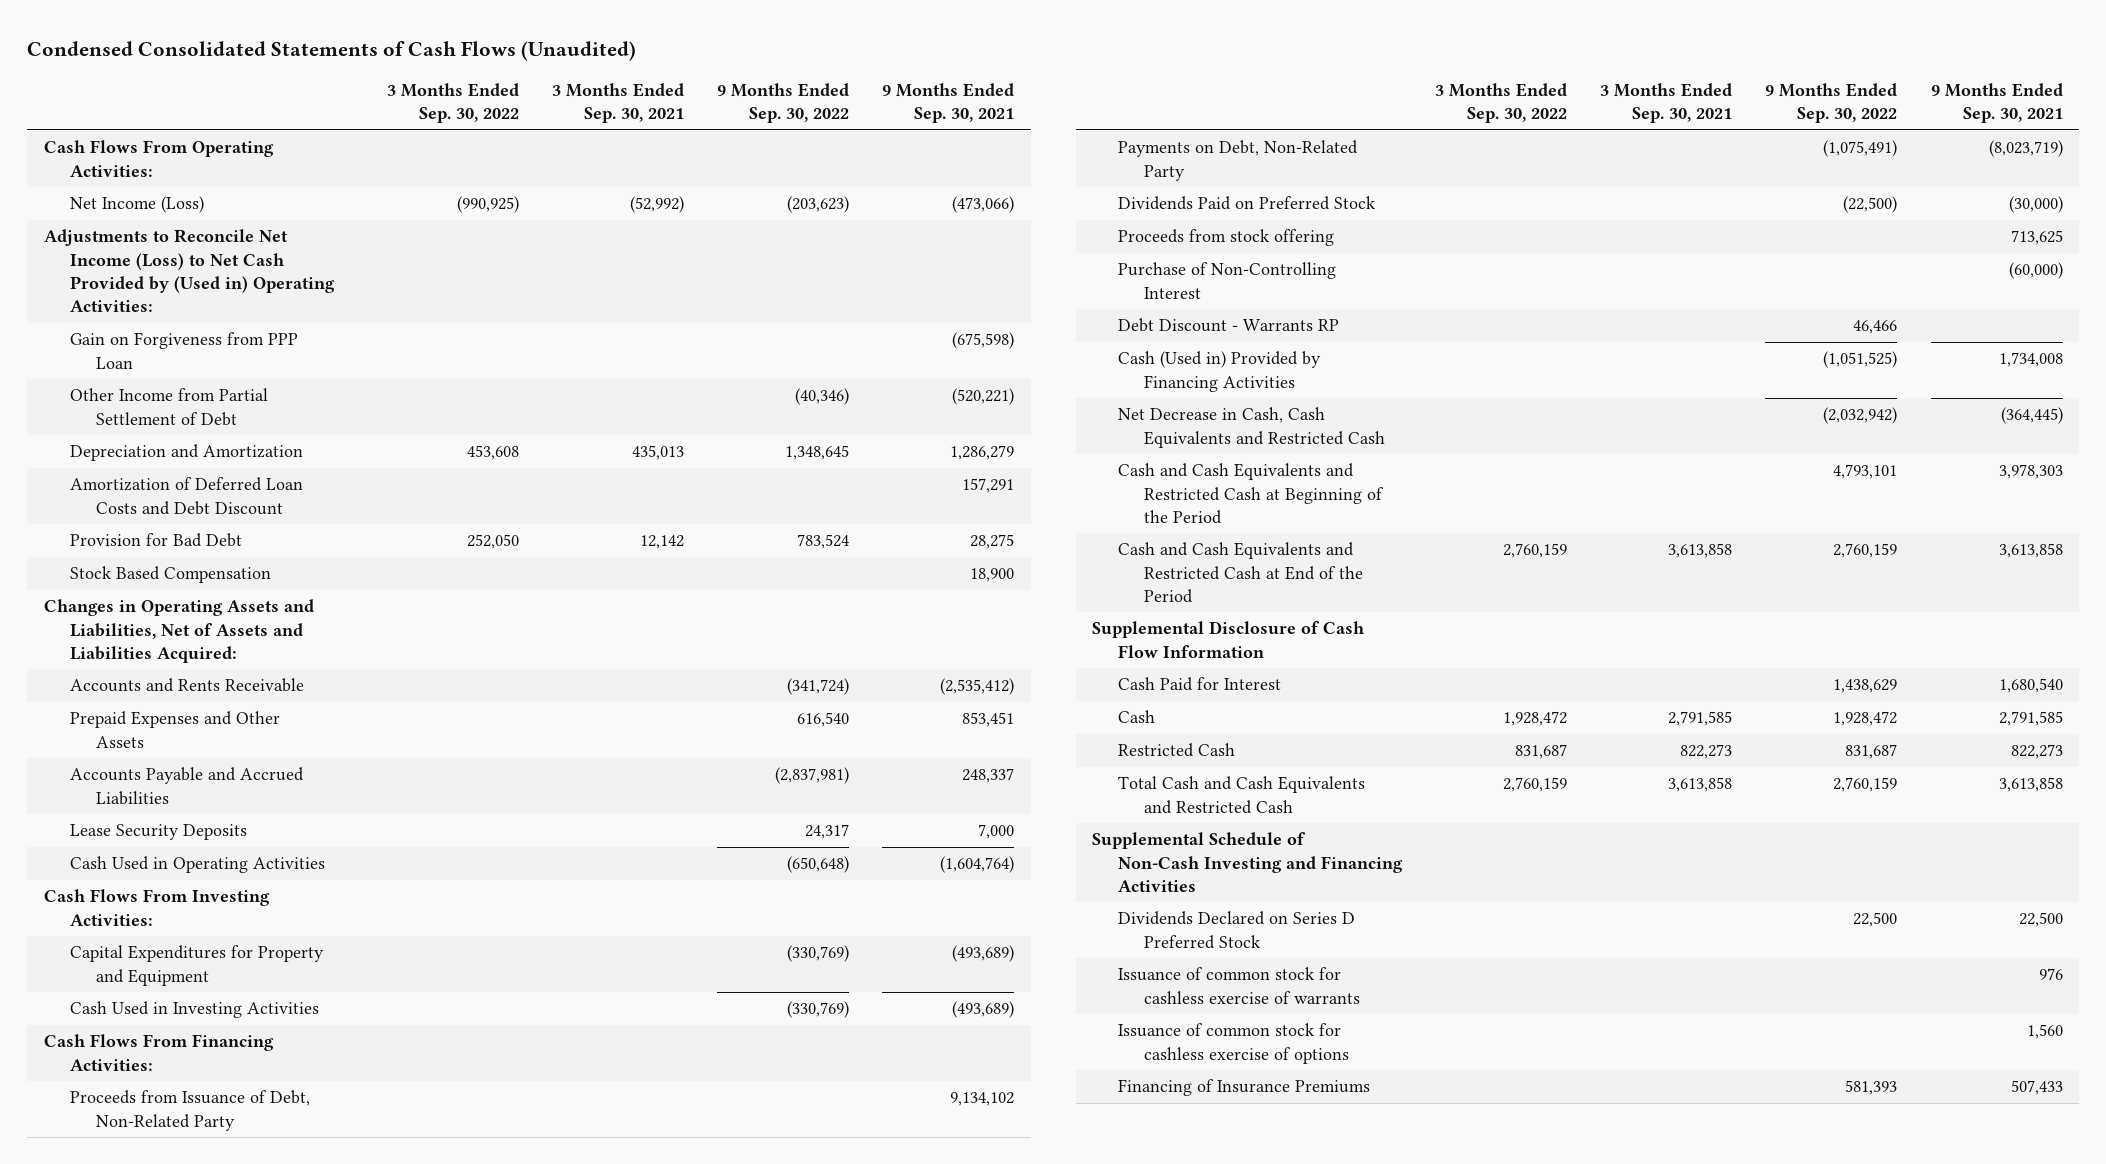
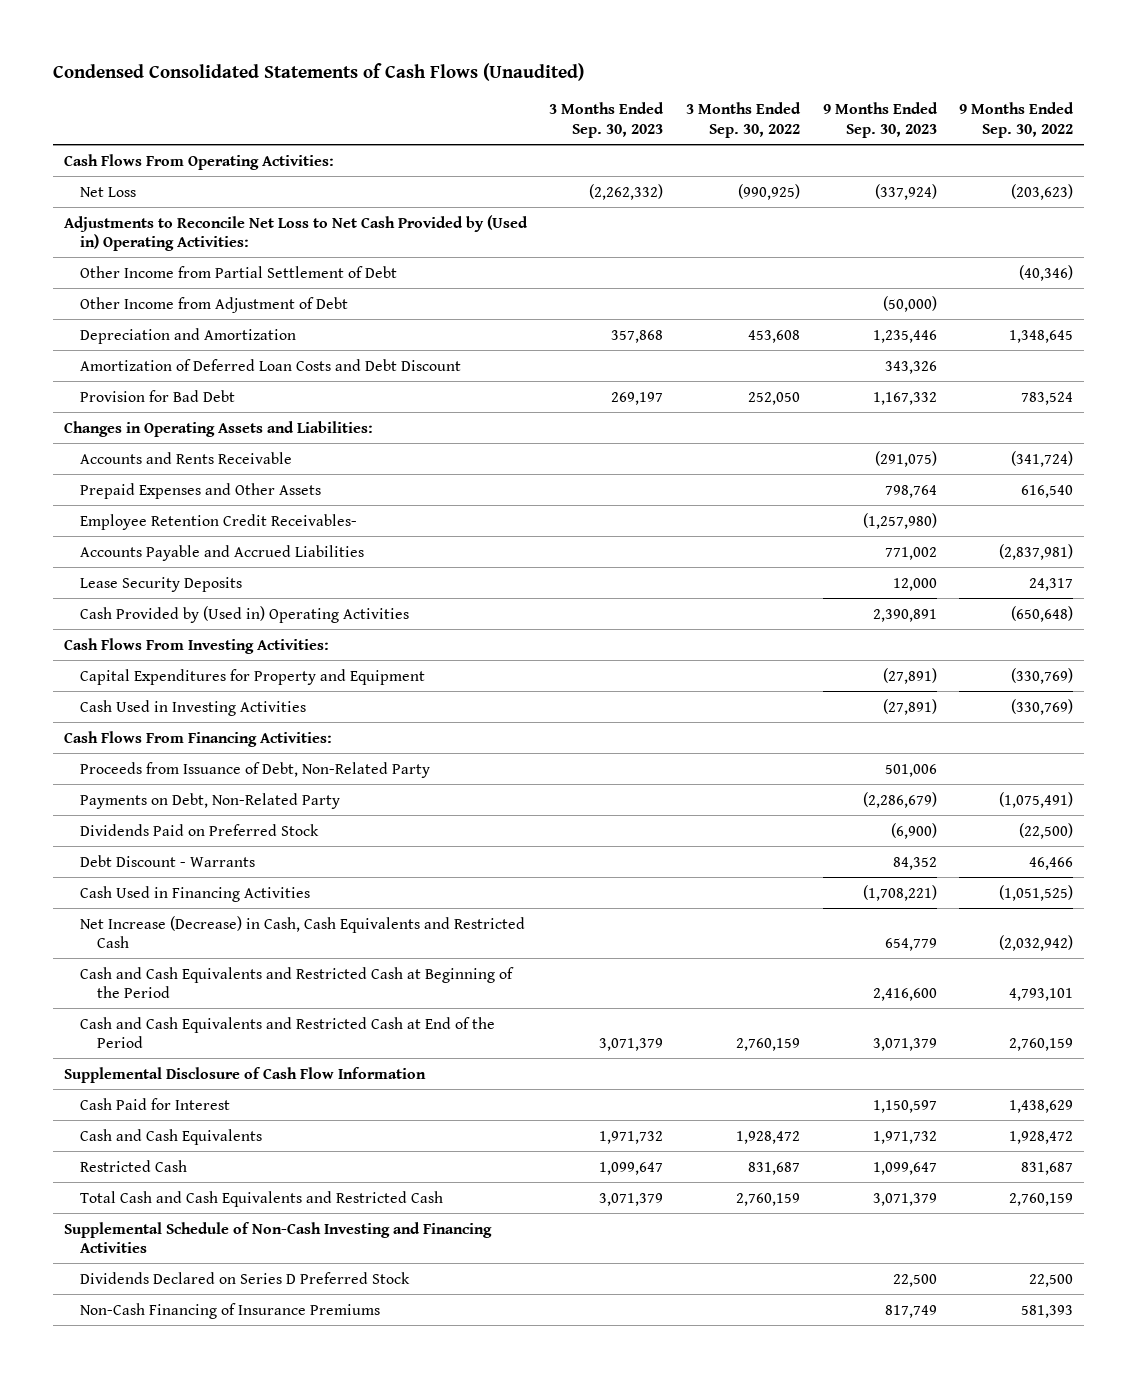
- | 3 Months Ended Sep. 30, 2022 | 3 Months Ended Sep. 30, 2021 | 9 Months Ended Sep. 30, 2022 | 9 Months Ended Sep. 30, 2021
+ | 3 Months Ended Sep. 30, 2023 | 3 Months Ended Sep. 30, 2022 | 9 Months Ended Sep. 30, 2023 | 9 Months Ended Sep. 30, 2022
- Net Income (Loss) | (990,925) | (52,992) | (203,623) | (473,066)
- Adjustments to Reconcile Net Income (Loss) to Net Cash Provided by (Used in) Operating Activities:
- Gain on Forgiveness from PPP Loan | | | | (675,598)
+ Net Loss | (2,262,332) | (990,925) | (337,924) | (203,623)
+ Adjustments to Reconcile Net Loss to Net Cash Provided by (Used in) Operating Activities:
+ Other Income from Adjustment of Debt | | | (50,000) |
- Stock Based Compensation | | | | 18,900
- Changes in Operating Assets and Liabilities, Net of Assets and Liabilities Acquired:
+ Changes in Operating Assets and Liabilities:
+ Employee Retention Credit Receivables- | | | (1,257,980) |
- Cash Used in Operating Activities | | | (650,648) | (1,604,764)
+ Cash Provided by (Used in) Operating Activities | | | 2,390,891 | (650,648)
- Proceeds from stock offering | | | | 713,625
- Purchase of Non-Controlling Interest | | | | (60,000)
- Debt Discount - Warrants RP | | | 46,466 |
- Cash (Used in) Provided by Financing Activities | | | (1,051,525) | 1,734,008
- Net Decrease in Cash, Cash Equivalents and Restricted Cash | | | (2,032,942) | (364,445)
+ Debt Discount - Warrants | | | 84,352 | 46,466
+ Cash Used in Financing Activities | | | (1,708,221) | (1,051,525)
+ Net Increase (Decrease) in Cash, Cash Equivalents and Restricted Cash | | | 654,779 | (2,032,942)
- Cash | 1,928,472 | 2,791,585 | 1,928,472 | 2,791,585
+ Cash and Cash Equivalents | 1,971,732 | 1,928,472 | 1,971,732 | 1,928,472
- Issuance of common stock for cashless exercise of warrants | | | | 976
- Issuance of common stock for cashless exercise of options | | | | 1,560
- Financing of Insurance Premiums | | | 581,393 | 507,433
+ Non-Cash Financing of Insurance Premiums | | | 817,749 | 581,393

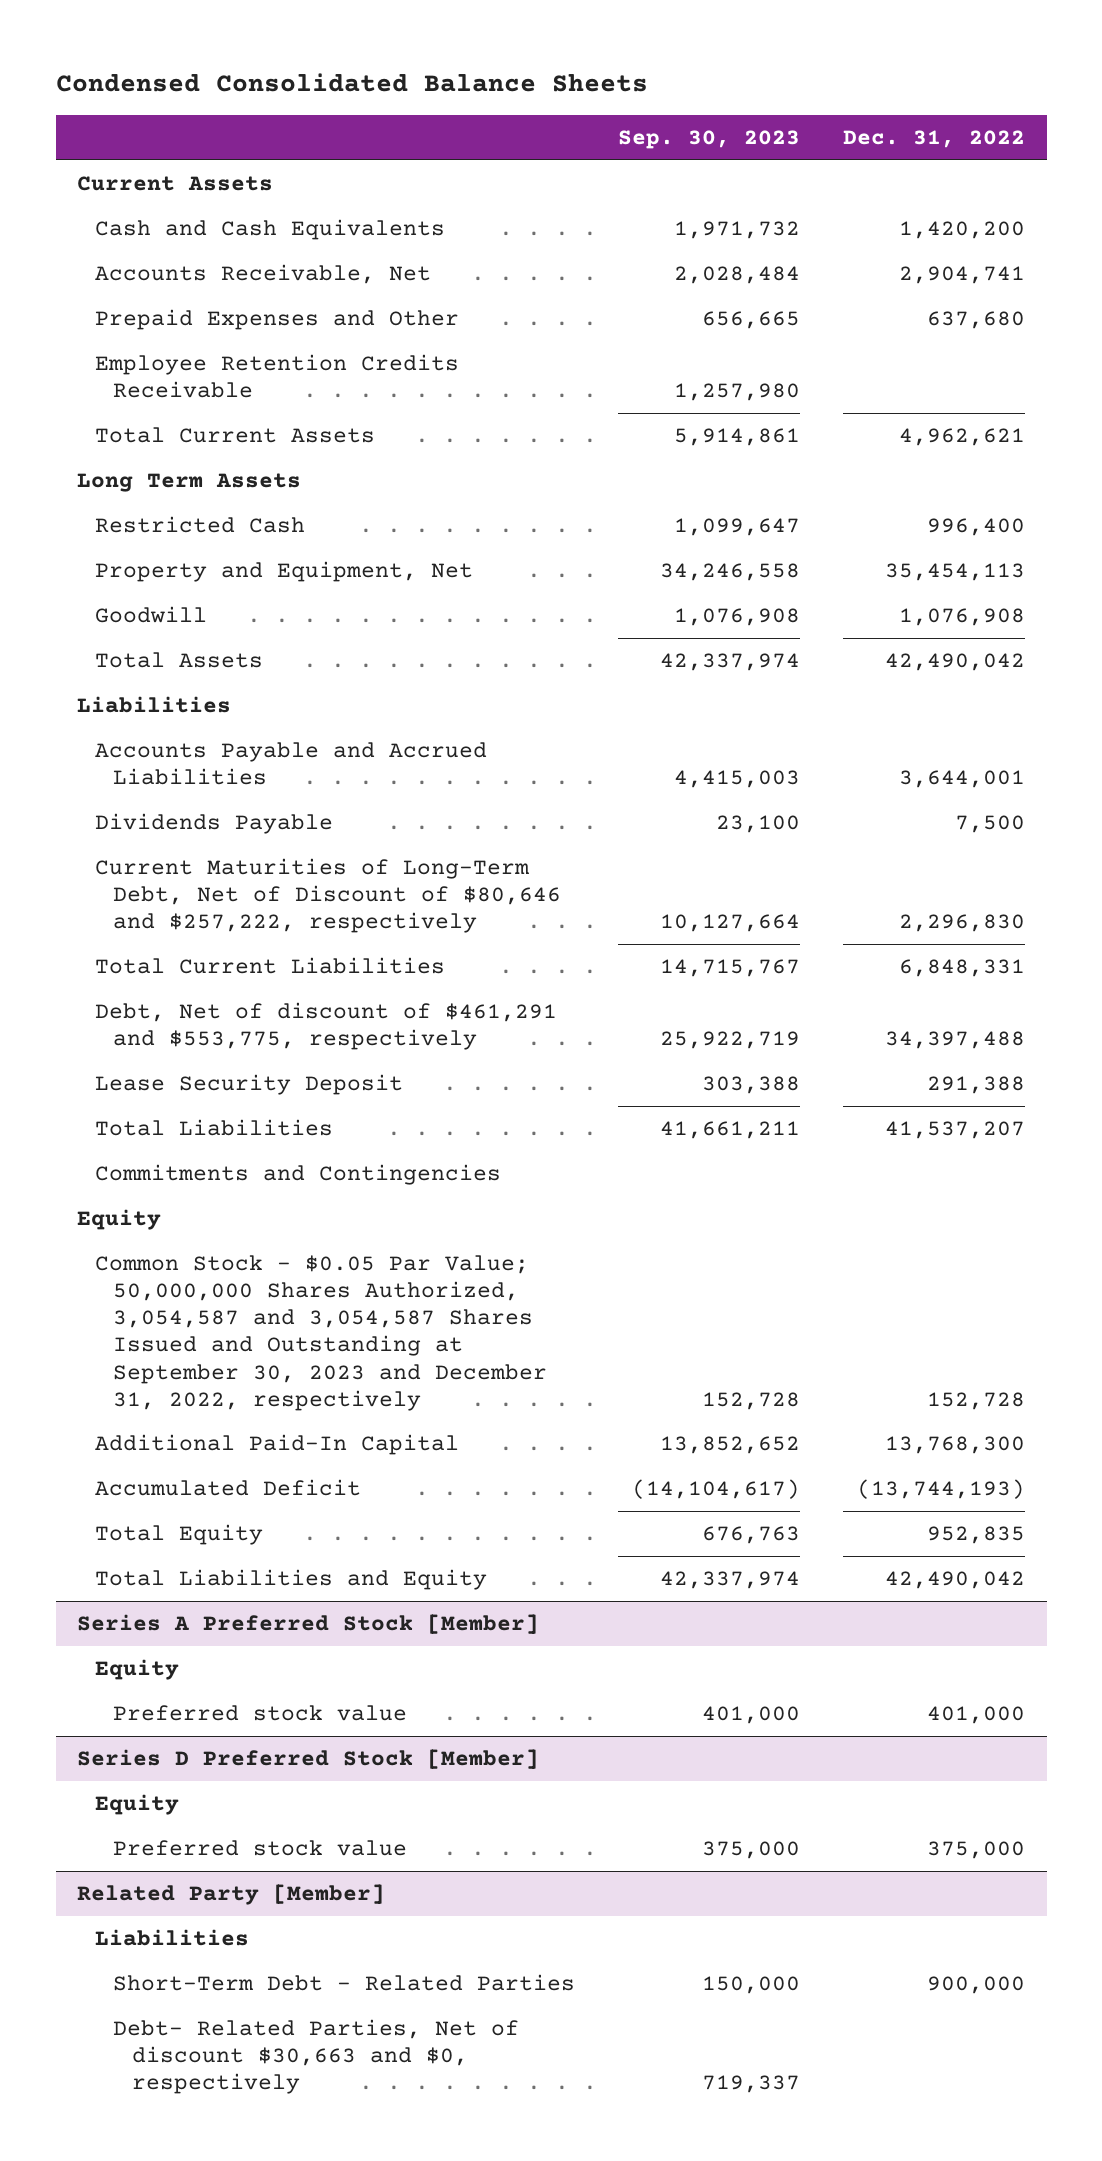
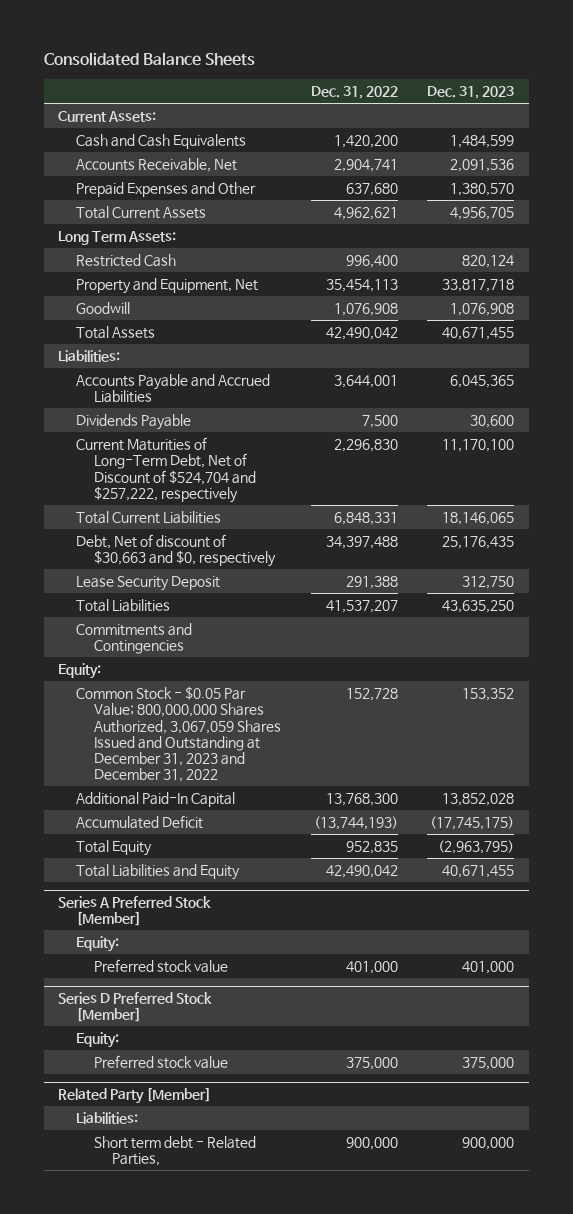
- Condensed Consolidated Balance Sheets
+ Consolidated Balance Sheets
- | Sep. 30, 2023 | Dec. 31, 2022
+ | Dec. 31, 2022 | Dec. 31, 2023
- Current Assets
+ Current Assets:
- Employee Retention Credits Receivable | 1,257,980 |
- Long Term Assets
+ Long Term Assets:
- Liabilities
+ Liabilities:
- Current Maturities of Long-Term Debt, Net of Discount of $80,646 and $257,222, respectively | 10,127,664 | 2,296,830
+ Current Maturities of Long-Term Debt, Net of Discount of $524,704 and $257,222, respectively | 2,296,830 | 11,170,100
- Debt, Net of discount of $461,291 and $553,775, respectively | 25,922,719 | 34,397,488
+ Debt, Net of discount of $30,663 and $0, respectively | 34,397,488 | 25,176,435
- Equity
- Common Stock - $0.05 Par Value; 50,000,000 Shares Authorized, 3,054,587 and 3,054,587 Shares Issued and Outstanding at September 30, 2023 and December 31, 2022, respectively | 152,728 | 152,728
+ Equity:
+ Common Stock - $0.05 Par Value; 800,000,000 Shares Authorized, 3,067,059 Shares Issued and Outstanding at December 31, 2023 and December 31, 2022 | 152,728 | 153,352
@ Series A Preferred Stock [Member]
- Equity
+ Equity:
@ Series D Preferred Stock [Member]
- Equity
+ Equity:
@ Related Party [Member]
- Liabilities
- Short-Term Debt - Related Parties | 150,000 | 900,000
- Debt- Related Parties, Net of discount $30,663 and $0, respectively | 719,337 |
+ Liabilities:
+ Short term debt - Related Parties, | 900,000 | 900,000

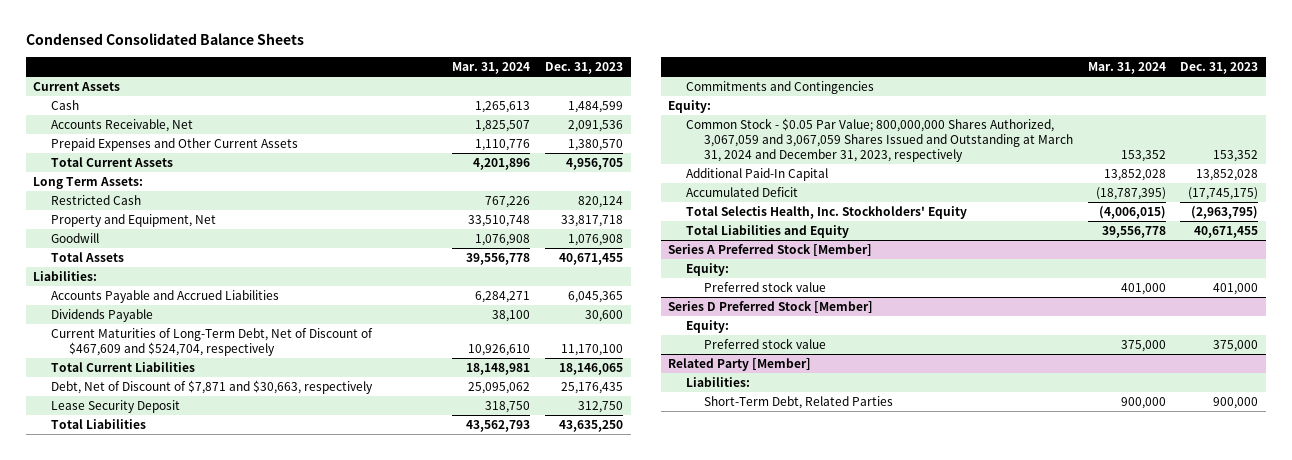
- Consolidated Balance Sheets
+ Condensed Consolidated Balance Sheets
- | Dec. 31, 2022 | Dec. 31, 2023
+ | Mar. 31, 2024 | Dec. 31, 2023
- Current Assets:
- Cash and Cash Equivalents | 1,420,200 | 1,484,599
+ Current Assets
+ Cash | 1,265,613 | 1,484,599
- Prepaid Expenses and Other | 637,680 | 1,380,570
+ Prepaid Expenses and Other Current Assets | 1,110,776 | 1,380,570
- Current Maturities of Long-Term Debt, Net of Discount of $524,704 and $257,222, respectively | 2,296,830 | 11,170,100
+ Current Maturities of Long-Term Debt, Net of Discount of $467,609 and $524,704, respectively | 10,926,610 | 11,170,100
- Debt, Net of discount of $30,663 and $0, respectively | 34,397,488 | 25,176,435
+ Debt, Net of Discount of $7,871 and $30,663, respectively | 25,095,062 | 25,176,435
- Common Stock - $0.05 Par Value; 800,000,000 Shares Authorized, 3,067,059 Shares Issued and Outstanding at December 31, 2023 and December 31, 2022 | 152,728 | 153,352
+ Common Stock - $0.05 Par Value; 800,000,000 Shares Authorized, 3,067,059 and 3,067,059 Shares Issued and Outstanding at March 31, 2024 and December 31, 2023, respectively | 153,352 | 153,352
- Total Equity | 952,835 | (2,963,795)
+ Total Selectis Health, Inc. Stockholders' Equity | (4,006,015) | (2,963,795)
@ Related Party [Member]
- Short term debt - Related Parties, | 900,000 | 900,000
+ Short-Term Debt, Related Parties | 900,000 | 900,000

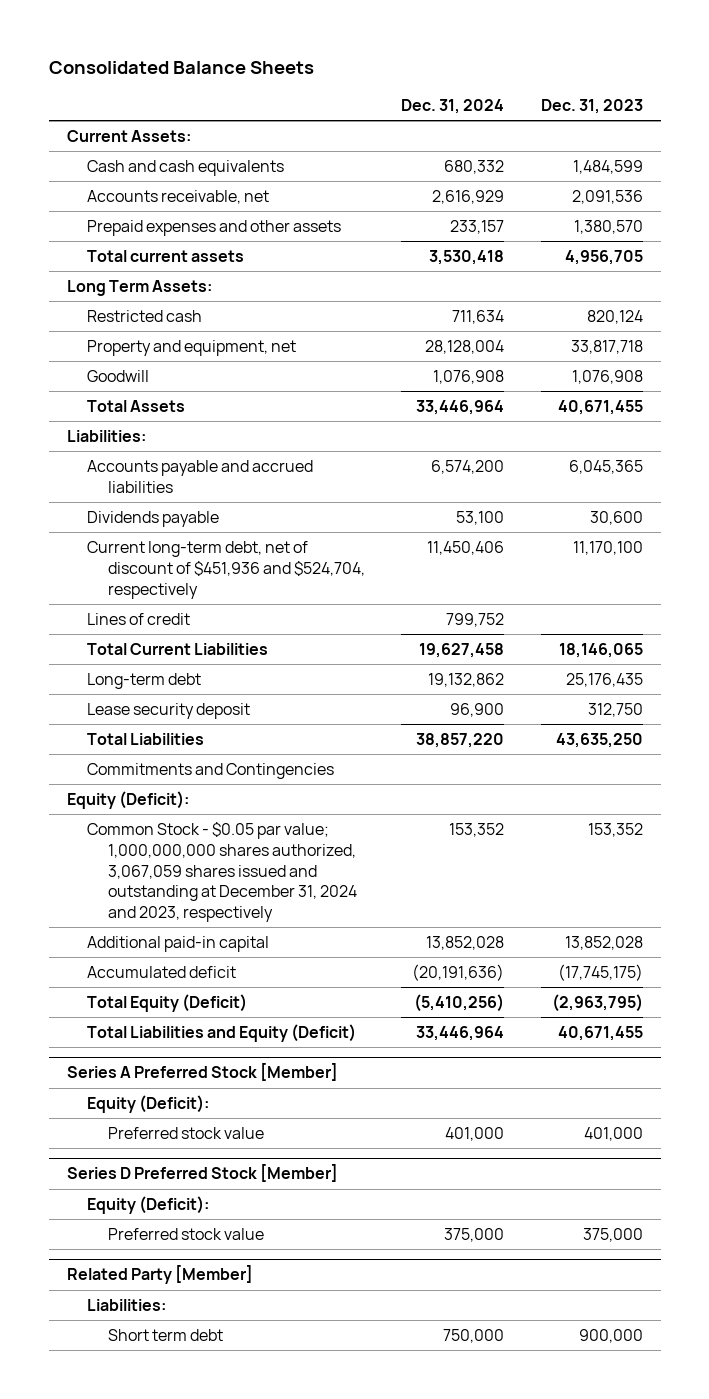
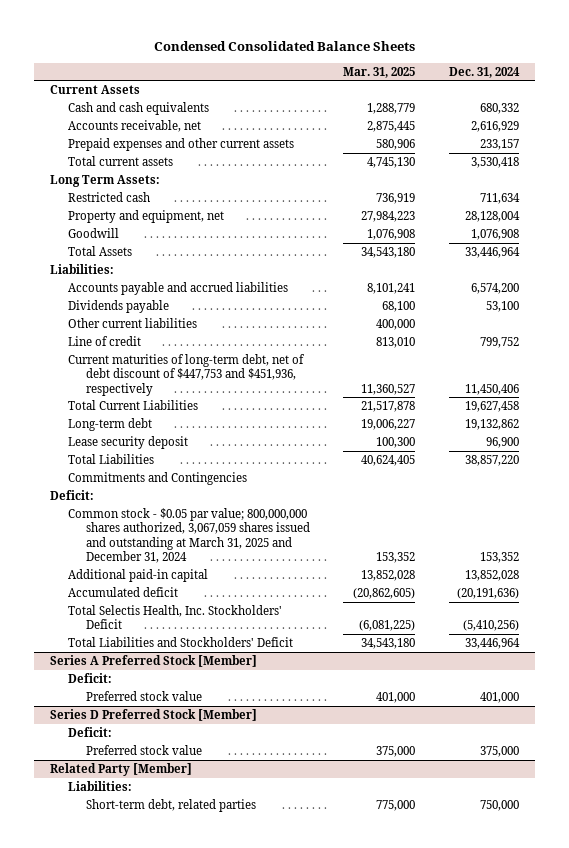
- Consolidated Balance Sheets
+ Condensed Consolidated Balance Sheets
- | Dec. 31, 2024 | Dec. 31, 2023
+ | Mar. 31, 2025 | Dec. 31, 2024
- Current Assets:
+ Current Assets
- Prepaid expenses and other assets | 233,157 | 1,380,570
+ Prepaid expenses and other current assets | 580,906 | 233,157
- Current long-term debt, net of discount of $451,936 and $524,704, respectively | 11,450,406 | 11,170,100
- Lines of credit | 799,752 |
+ Other current liabilities | 400,000 |
+ Line of credit | 813,010 | 799,752
+ Current maturities of long-term debt, net of debt discount of $447,753 and $451,936, respectively | 11,360,527 | 11,450,406
- Equity (Deficit):
- Common Stock - $0.05 par value; 1,000,000,000 shares authorized, 3,067,059 shares issued and outstanding at December 31, 2024 and 2023, respectively | 153,352 | 153,352
+ Deficit:
+ Common stock - $0.05 par value; 800,000,000 shares authorized, 3,067,059 shares issued and outstanding at March 31, 2025 and December 31, 2024 | 153,352 | 153,352
- Total Equity (Deficit) | (5,410,256) | (2,963,795)
- Total Liabilities and Equity (Deficit) | 33,446,964 | 40,671,455
+ Total Selectis Health, Inc. Stockholders' Deficit | (6,081,225) | (5,410,256)
+ Total Liabilities and Stockholders' Deficit | 34,543,180 | 33,446,964
@ Series A Preferred Stock [Member]
- Equity (Deficit):
+ Deficit:
@ Series D Preferred Stock [Member]
- Equity (Deficit):
+ Deficit:
@ Related Party [Member]
- Short term debt | 750,000 | 900,000
+ Short-term debt, related parties | 775,000 | 750,000

